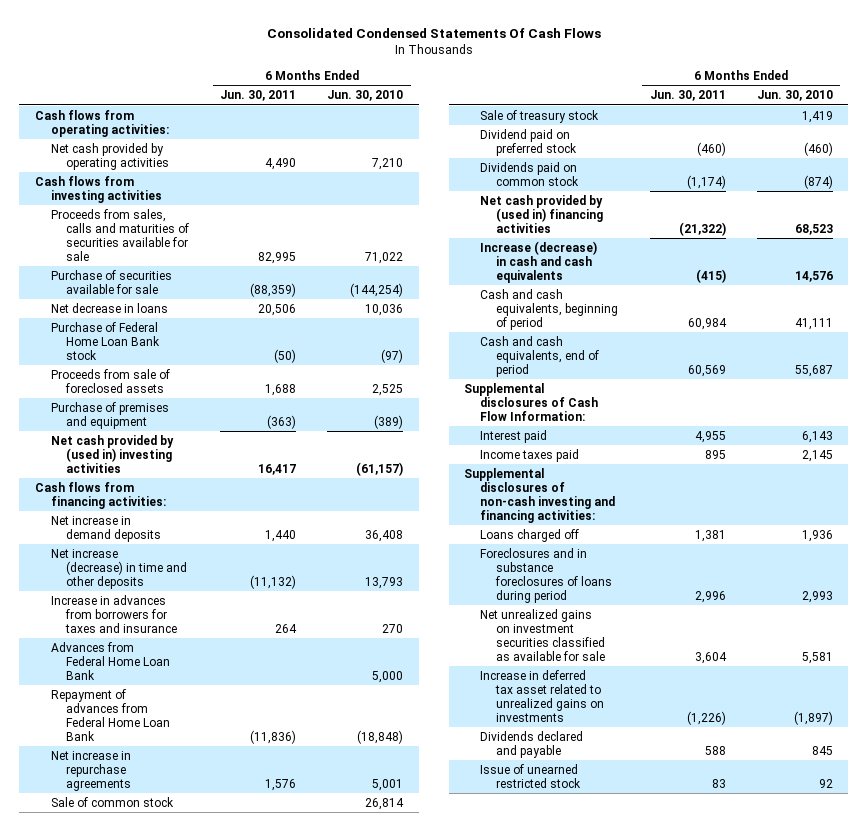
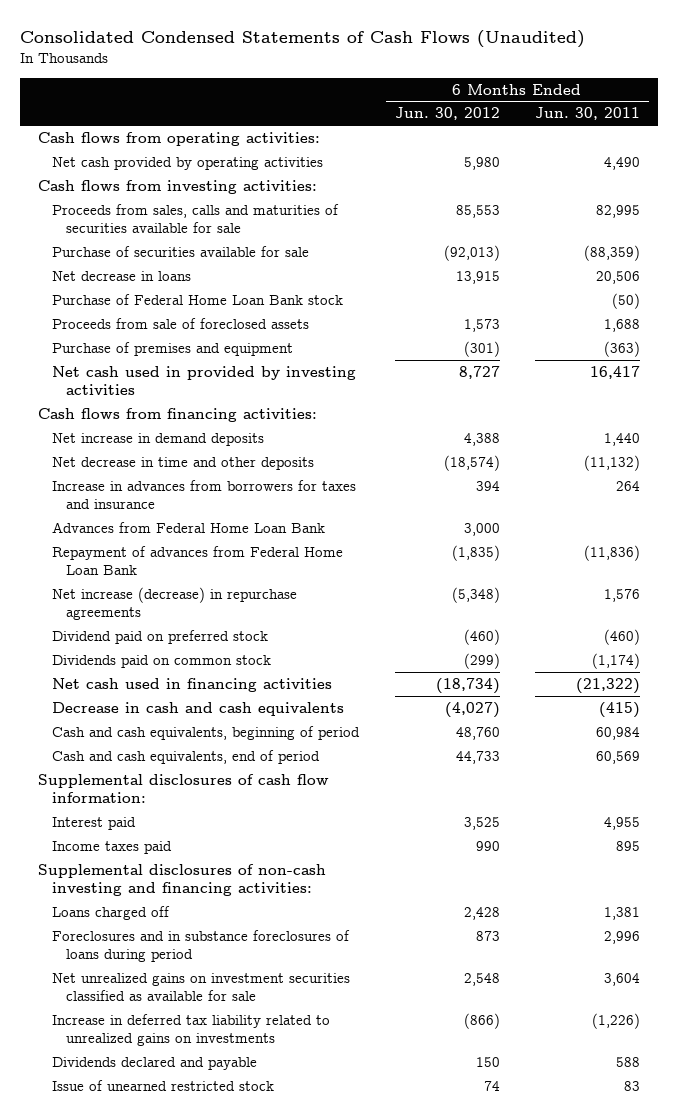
- Consolidated Condensed Statements Of Cash Flows
+ Consolidated Condensed Statements of Cash Flows (Unaudited)
- | 6 Months Ended Jun. 30, 2011 | 6 Months Ended Jun. 30, 2010
+ | 6 Months Ended Jun. 30, 2012 | 6 Months Ended Jun. 30, 2011
- Cash flows from investing activities
+ Cash flows from investing activities:
- Net cash provided by (used in) investing activities | 16,417 | (61,157)
+ Net cash used in provided by investing activities | 8,727 | 16,417
- Net increase (decrease) in time and other deposits | (11,132) | 13,793
+ Net decrease in time and other deposits | (18,574) | (11,132)
- Net increase in repurchase agreements | 1,576 | 5,001
- Sale of common stock | | 26,814
- Sale of treasury stock | | 1,419
+ Net increase (decrease) in repurchase agreements | (5,348) | 1,576
- Net cash provided by (used in) financing activities | (21,322) | 68,523
- Increase (decrease) in cash and cash equivalents | (415) | 14,576
+ Net cash used in financing activities | (18,734) | (21,322)
+ Decrease in cash and cash equivalents | (4,027) | (415)
- Supplemental disclosures of Cash Flow Information:
+ Supplemental disclosures of cash flow information:
- Increase in deferred tax asset related to unrealized gains on investments | (1,226) | (1,897)
+ Increase in deferred tax liability related to unrealized gains on investments | (866) | (1,226)

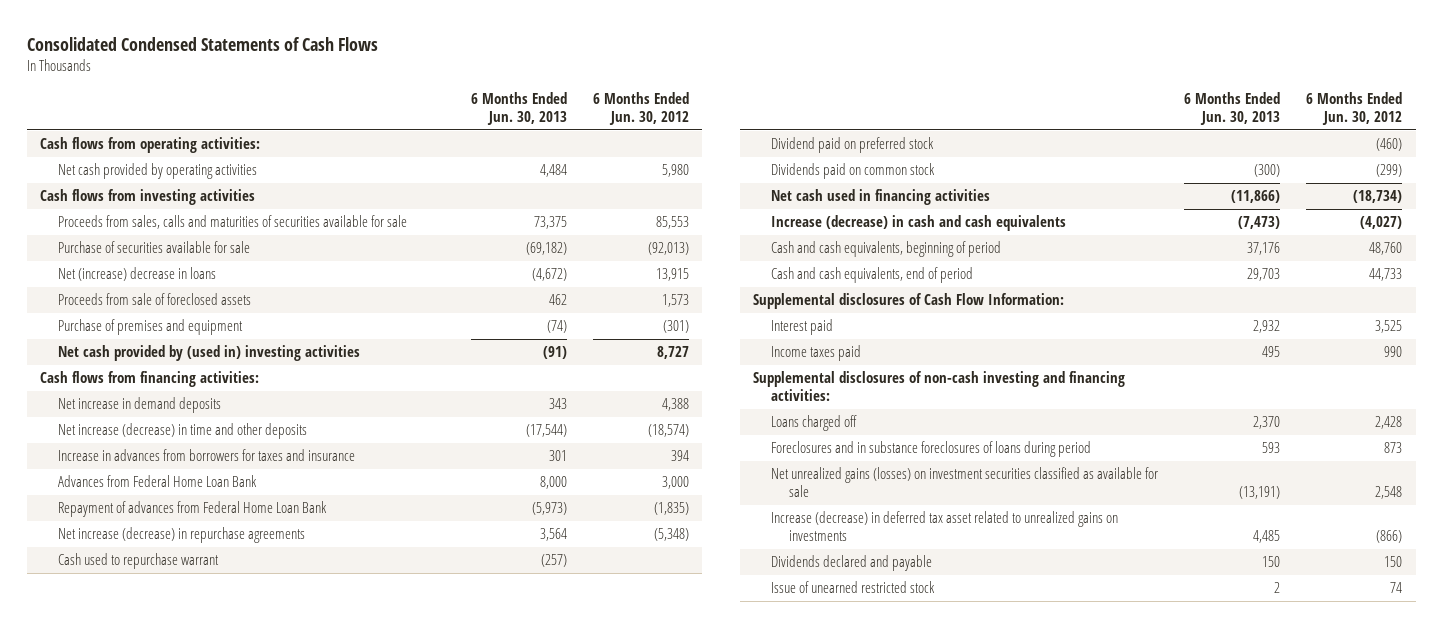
- Consolidated Condensed Statements of Cash Flows (Unaudited)
+ Consolidated Condensed Statements of Cash Flows
- | 6 Months Ended Jun. 30, 2012 | 6 Months Ended Jun. 30, 2011
+ | 6 Months Ended Jun. 30, 2013 | 6 Months Ended Jun. 30, 2012
- Cash flows from investing activities:
+ Cash flows from investing activities
- Net decrease in loans | 13,915 | 20,506
- Purchase of Federal Home Loan Bank stock | | (50)
+ Net (increase) decrease in loans | (4,672) | 13,915
- Net cash used in provided by investing activities | 8,727 | 16,417
+ Net cash provided by (used in) investing activities | (91) | 8,727
- Net decrease in time and other deposits | (18,574) | (11,132)
+ Net increase (decrease) in time and other deposits | (17,544) | (18,574)
+ Cash used to repurchase warrant | (257) |
- Decrease in cash and cash equivalents | (4,027) | (415)
+ Increase (decrease) in cash and cash equivalents | (7,473) | (4,027)
- Supplemental disclosures of cash flow information:
+ Supplemental disclosures of Cash Flow Information:
- Net unrealized gains on investment securities classified as available for sale | 2,548 | 3,604
- Increase in deferred tax liability related to unrealized gains on investments | (866) | (1,226)
+ Net unrealized gains (losses) on investment securities classified as available for sale | (13,191) | 2,548
+ Increase (decrease) in deferred tax asset related to unrealized gains on investments | 4,485 | (866)

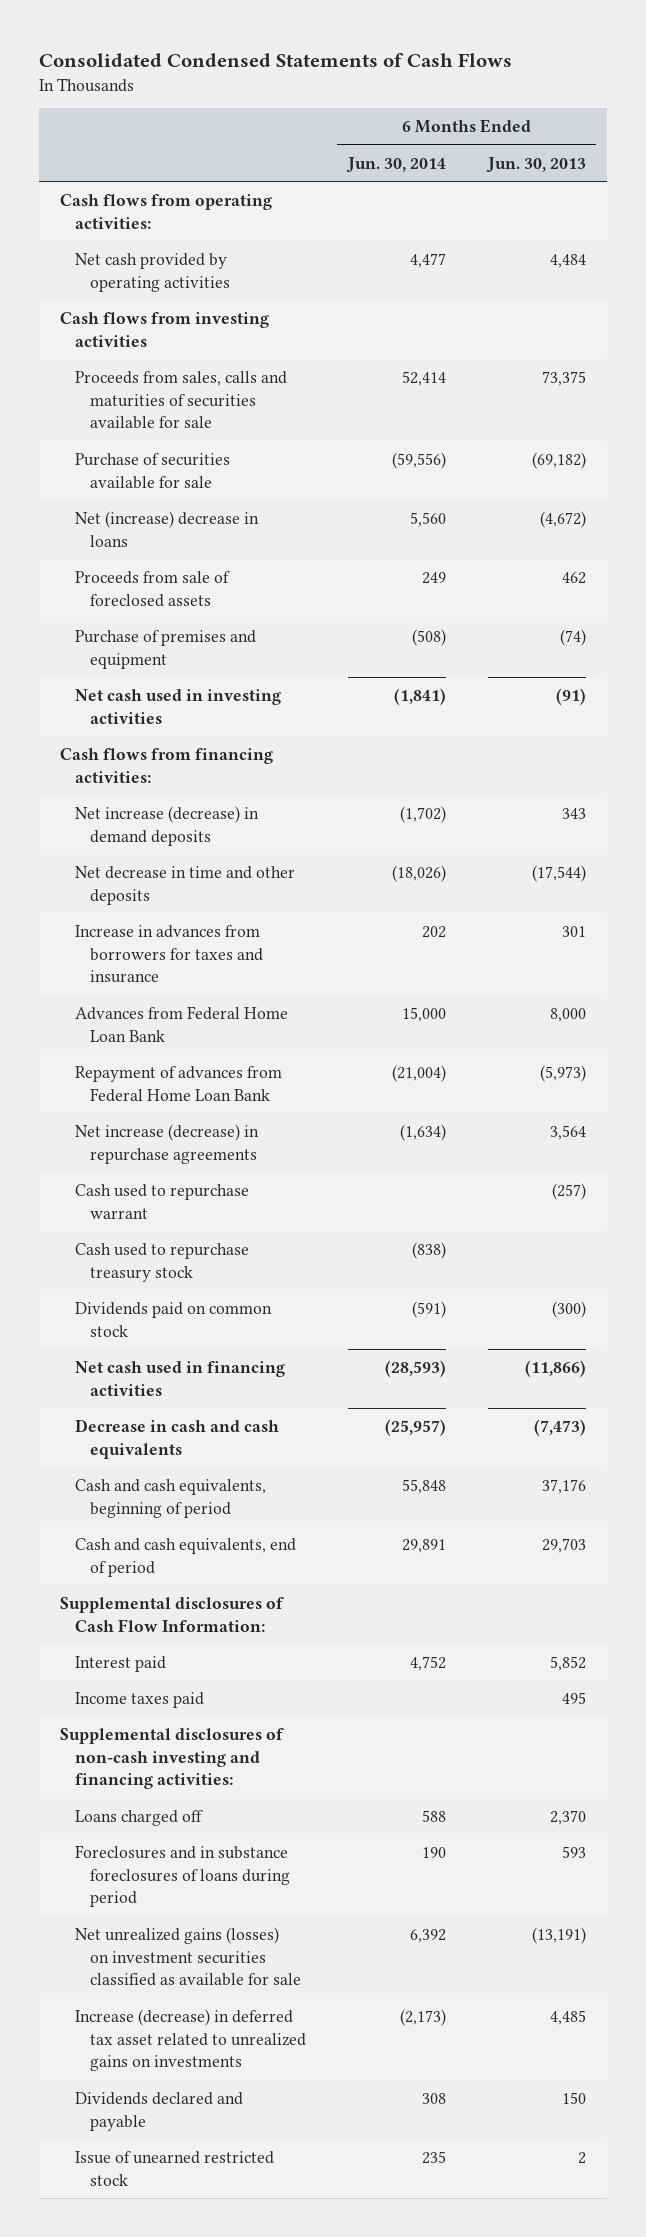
- | 6 Months Ended Jun. 30, 2013 | 6 Months Ended Jun. 30, 2012
+ | 6 Months Ended Jun. 30, 2014 | 6 Months Ended Jun. 30, 2013
- Net cash provided by (used in) investing activities | (91) | 8,727
+ Net cash used in investing activities | (1,841) | (91)
- Net increase in demand deposits | 343 | 4,388
- Net increase (decrease) in time and other deposits | (17,544) | (18,574)
+ Net increase (decrease) in demand deposits | (1,702) | 343
+ Net decrease in time and other deposits | (18,026) | (17,544)
- Dividend paid on preferred stock | | (460)
+ Cash used to repurchase treasury stock | (838) |
- Increase (decrease) in cash and cash equivalents | (7,473) | (4,027)
+ Decrease in cash and cash equivalents | (25,957) | (7,473)
- Interest paid | 2,932 | 3,525
+ Interest paid | 4,752 | 5,852

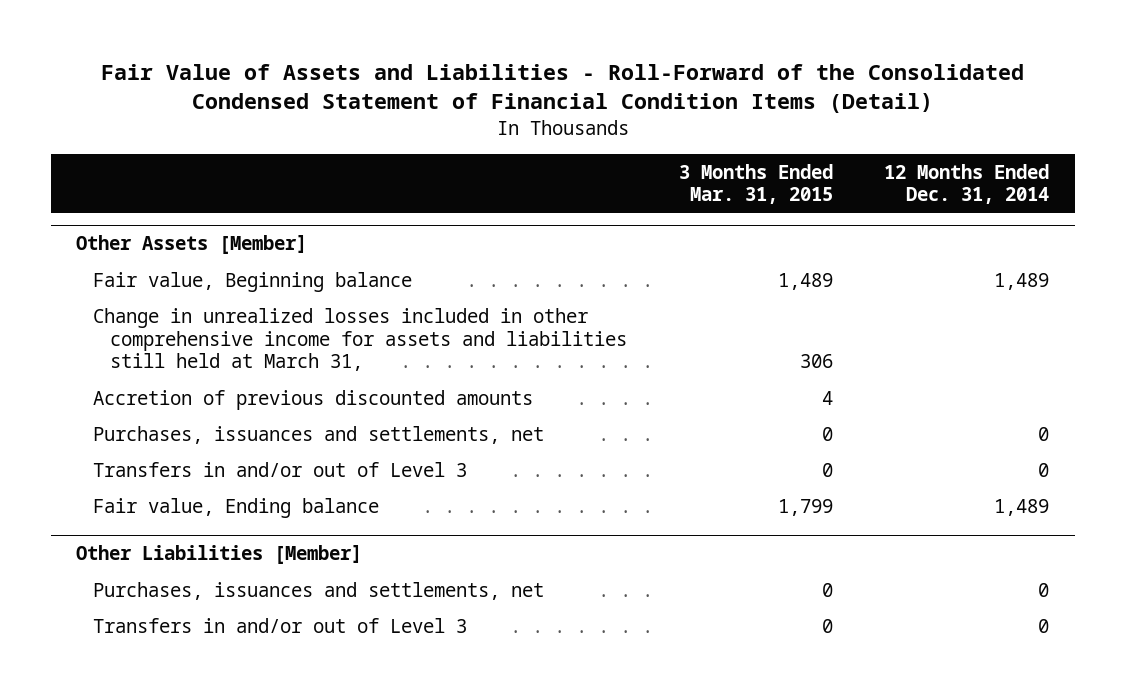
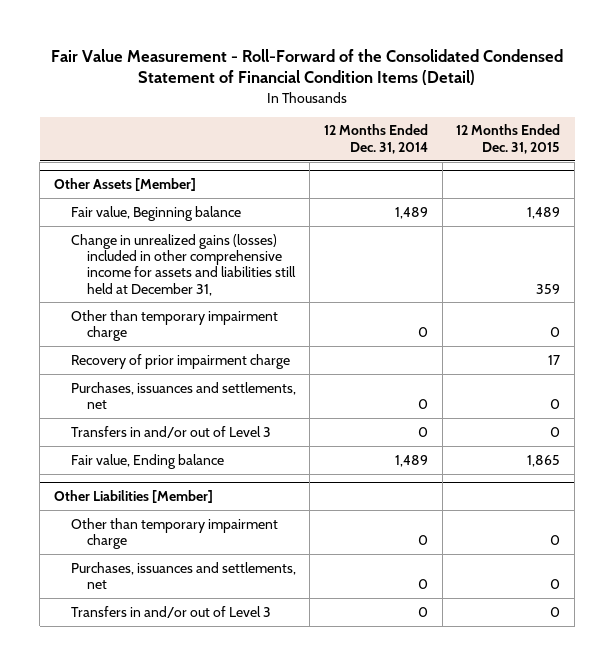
- Fair Value of Assets and Liabilities - Roll-Forward of the Consolidated Condensed Statement of Financial Condition Items (Detail)
+ Fair Value Measurement - Roll-Forward of the Consolidated Condensed Statement of Financial Condition Items (Detail)
- | 3 Months Ended Mar. 31, 2015 | 12 Months Ended Dec. 31, 2014
+ | 12 Months Ended Dec. 31, 2014 | 12 Months Ended Dec. 31, 2015
@ Other Assets [Member]
- Change in unrealized losses included in other comprehensive income for assets and liabilities still held at March 31, | 306 |
- Accretion of previous discounted amounts | 4 |
+ Change in unrealized gains (losses) included in other comprehensive income for assets and liabilities still held at December 31, | | 359
+ Other than temporary impairment charge | 0 | 0
+ Recovery of prior impairment charge | | 17
@ Other Liabilities [Member]
+ Other than temporary impairment charge | 0 | 0

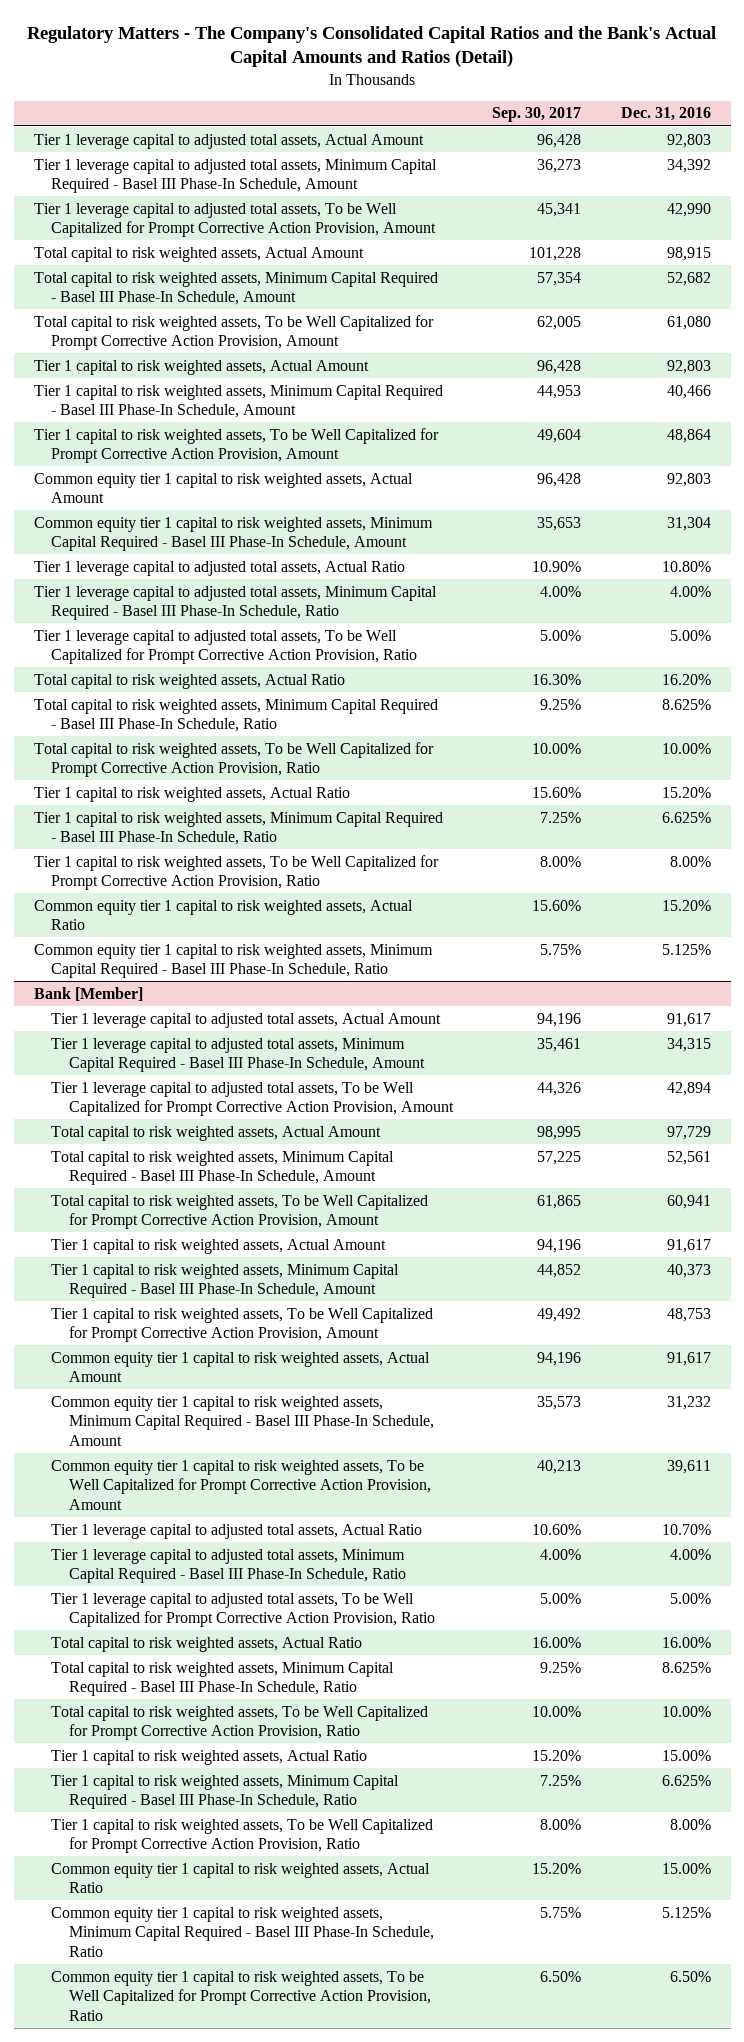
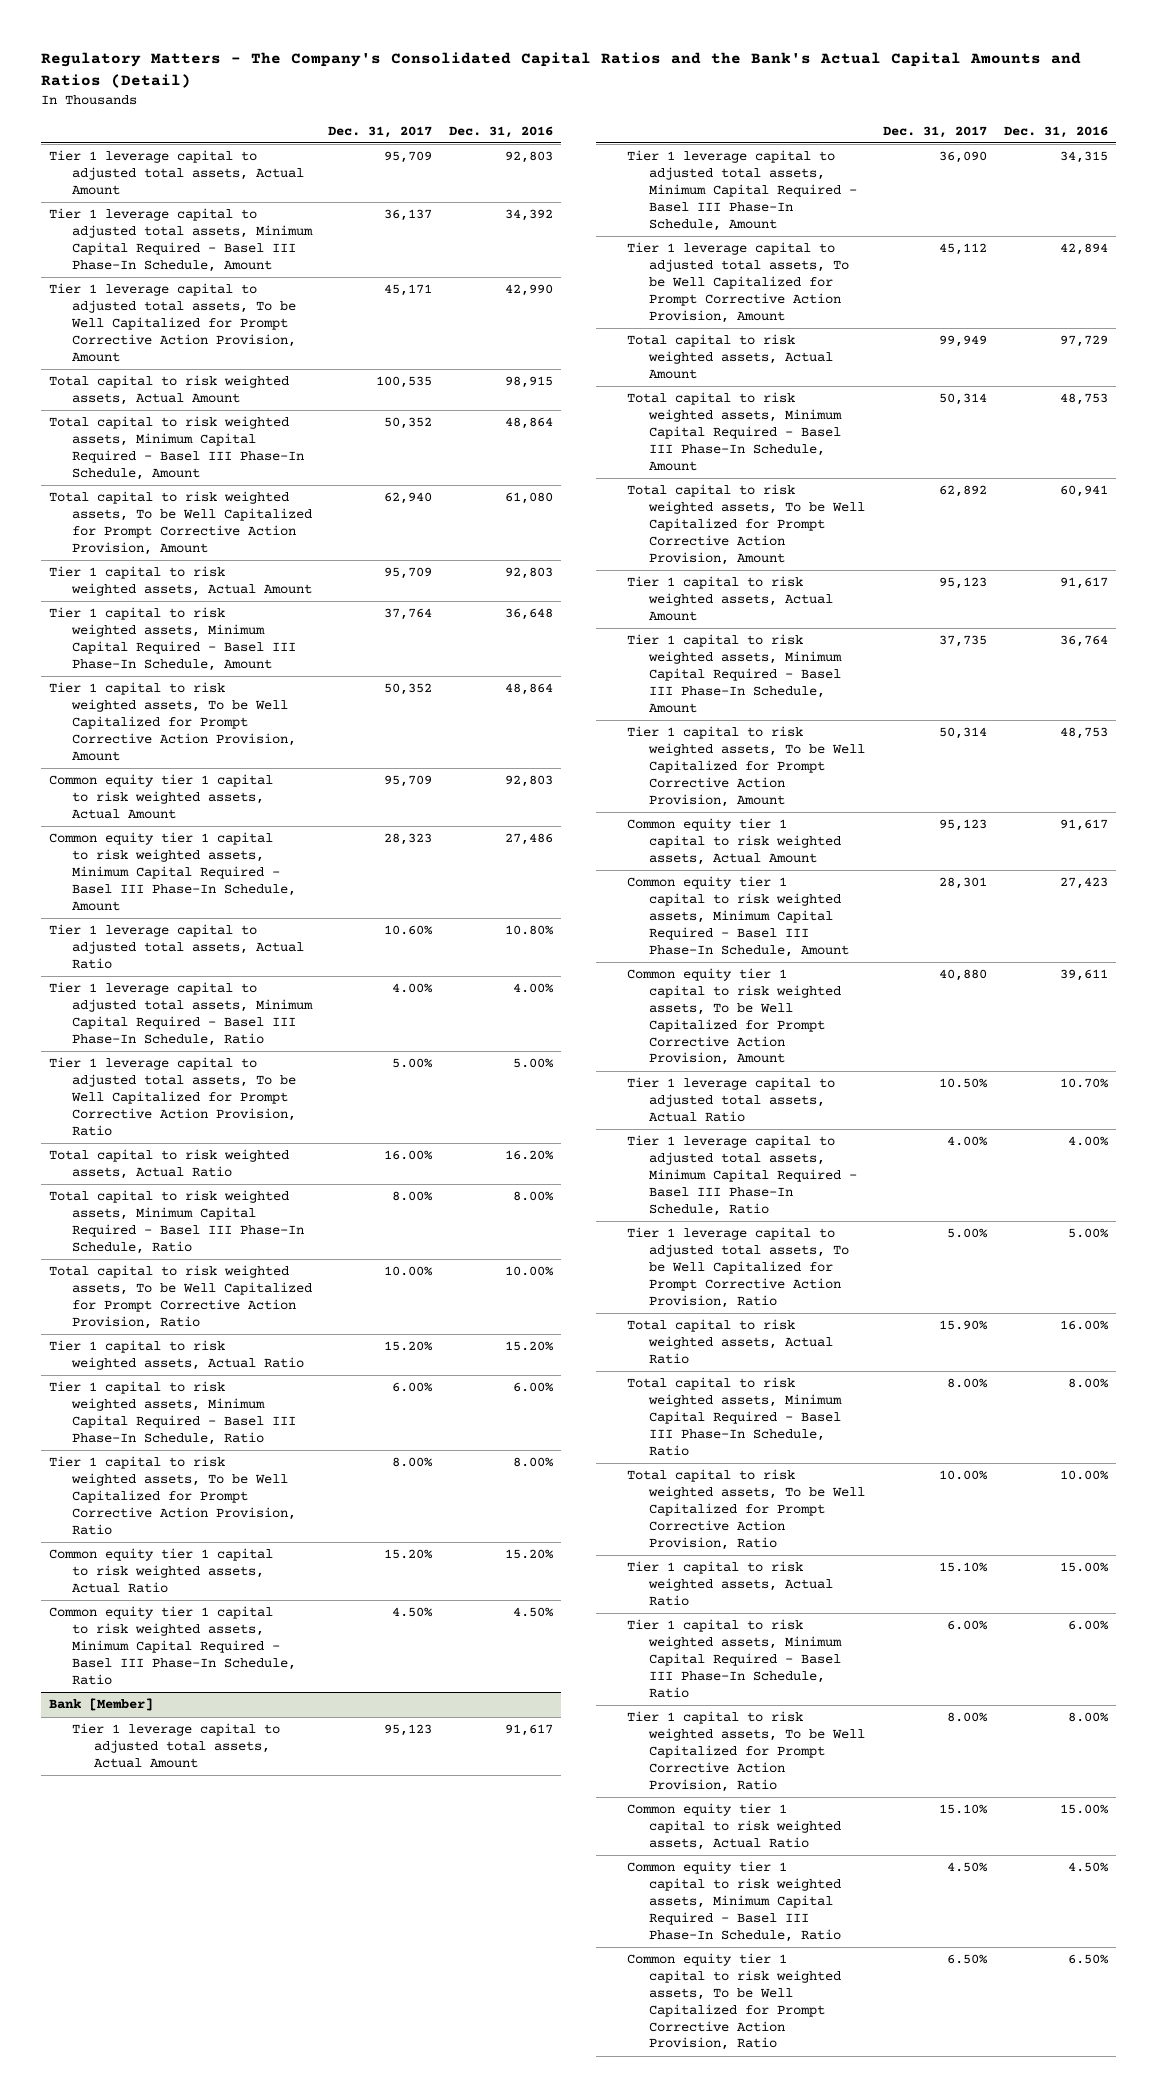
- | Sep. 30, 2017 | Dec. 31, 2016
+ | Dec. 31, 2017 | Dec. 31, 2016
- Total capital to risk weighted assets, Minimum Capital Required - Basel III Phase-In Schedule, Amount | 57,354 | 52,682
+ Total capital to risk weighted assets, Minimum Capital Required - Basel III Phase-In Schedule, Amount | 50,352 | 48,864
- Tier 1 capital to risk weighted assets, Minimum Capital Required - Basel III Phase-In Schedule, Amount | 44,953 | 40,466
+ Tier 1 capital to risk weighted assets, Minimum Capital Required - Basel III Phase-In Schedule, Amount | 37,764 | 36,648
- Common equity tier 1 capital to risk weighted assets, Minimum Capital Required - Basel III Phase-In Schedule, Amount | 35,653 | 31,304
+ Common equity tier 1 capital to risk weighted assets, Minimum Capital Required - Basel III Phase-In Schedule, Amount | 28,323 | 27,486
- Total capital to risk weighted assets, Minimum Capital Required - Basel III Phase-In Schedule, Ratio | 9.25% | 8.625%
+ Total capital to risk weighted assets, Minimum Capital Required - Basel III Phase-In Schedule, Ratio | 8.00% | 8.00%
- Tier 1 capital to risk weighted assets, Minimum Capital Required - Basel III Phase-In Schedule, Ratio | 7.25% | 6.625%
+ Tier 1 capital to risk weighted assets, Minimum Capital Required - Basel III Phase-In Schedule, Ratio | 6.00% | 6.00%
- Common equity tier 1 capital to risk weighted assets, Minimum Capital Required - Basel III Phase-In Schedule, Ratio | 5.75% | 5.125%
+ Common equity tier 1 capital to risk weighted assets, Minimum Capital Required - Basel III Phase-In Schedule, Ratio | 4.50% | 4.50%
@ Bank [Member]
- Total capital to risk weighted assets, Minimum Capital Required - Basel III Phase-In Schedule, Amount | 57,225 | 52,561
+ Total capital to risk weighted assets, Minimum Capital Required - Basel III Phase-In Schedule, Amount | 50,314 | 48,753
- Tier 1 capital to risk weighted assets, Minimum Capital Required - Basel III Phase-In Schedule, Amount | 44,852 | 40,373
+ Tier 1 capital to risk weighted assets, Minimum Capital Required - Basel III Phase-In Schedule, Amount | 37,735 | 36,764
- Common equity tier 1 capital to risk weighted assets, Minimum Capital Required - Basel III Phase-In Schedule, Amount | 35,573 | 31,232
+ Common equity tier 1 capital to risk weighted assets, Minimum Capital Required - Basel III Phase-In Schedule, Amount | 28,301 | 27,423
- Total capital to risk weighted assets, Minimum Capital Required - Basel III Phase-In Schedule, Ratio | 9.25% | 8.625%
+ Total capital to risk weighted assets, Minimum Capital Required - Basel III Phase-In Schedule, Ratio | 8.00% | 8.00%
- Tier 1 capital to risk weighted assets, Minimum Capital Required - Basel III Phase-In Schedule, Ratio | 7.25% | 6.625%
+ Tier 1 capital to risk weighted assets, Minimum Capital Required - Basel III Phase-In Schedule, Ratio | 6.00% | 6.00%
- Common equity tier 1 capital to risk weighted assets, Minimum Capital Required - Basel III Phase-In Schedule, Ratio | 5.75% | 5.125%
+ Common equity tier 1 capital to risk weighted assets, Minimum Capital Required - Basel III Phase-In Schedule, Ratio | 4.50% | 4.50%

